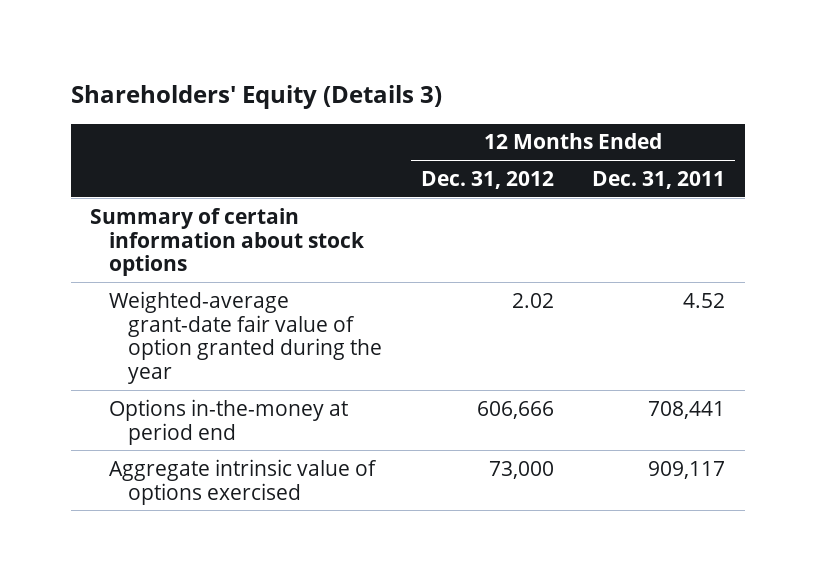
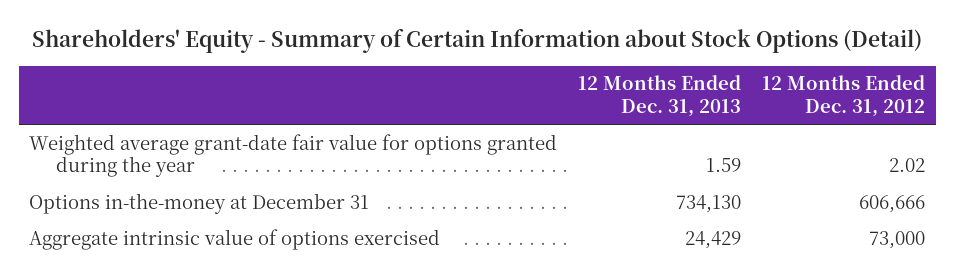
- Shareholders' Equity (Details 3)
+ Shareholders' Equity - Summary of Certain Information about Stock Options (Detail)
- | 12 Months Ended Dec. 31, 2012 | 12 Months Ended Dec. 31, 2011
+ | 12 Months Ended Dec. 31, 2013 | 12 Months Ended Dec. 31, 2012
- Summary of certain information about stock options
- Weighted-average grant-date fair value of option granted during the year | 2.02 | 4.52
- Options in-the-money at period end | 606,666 | 708,441
+ Weighted average grant-date fair value for options granted during the year | 1.59 | 2.02
+ Options in-the-money at December 31 | 734,130 | 606,666

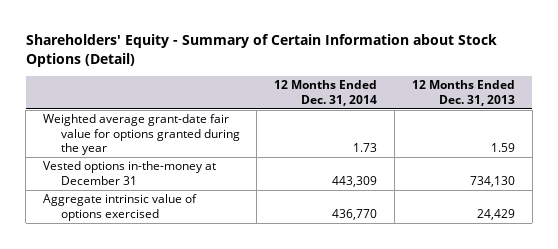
- | 12 Months Ended Dec. 31, 2013 | 12 Months Ended Dec. 31, 2012
+ | 12 Months Ended Dec. 31, 2014 | 12 Months Ended Dec. 31, 2013
- Options in-the-money at December 31 | 734,130 | 606,666
+ Vested options in-the-money at December 31 | 443,309 | 734,130

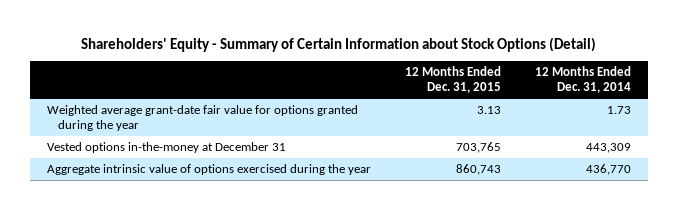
- | 12 Months Ended Dec. 31, 2014 | 12 Months Ended Dec. 31, 2013
+ | 12 Months Ended Dec. 31, 2015 | 12 Months Ended Dec. 31, 2014
- Aggregate intrinsic value of options exercised | 436,770 | 24,429
+ Aggregate intrinsic value of options exercised during the year | 860,743 | 436,770

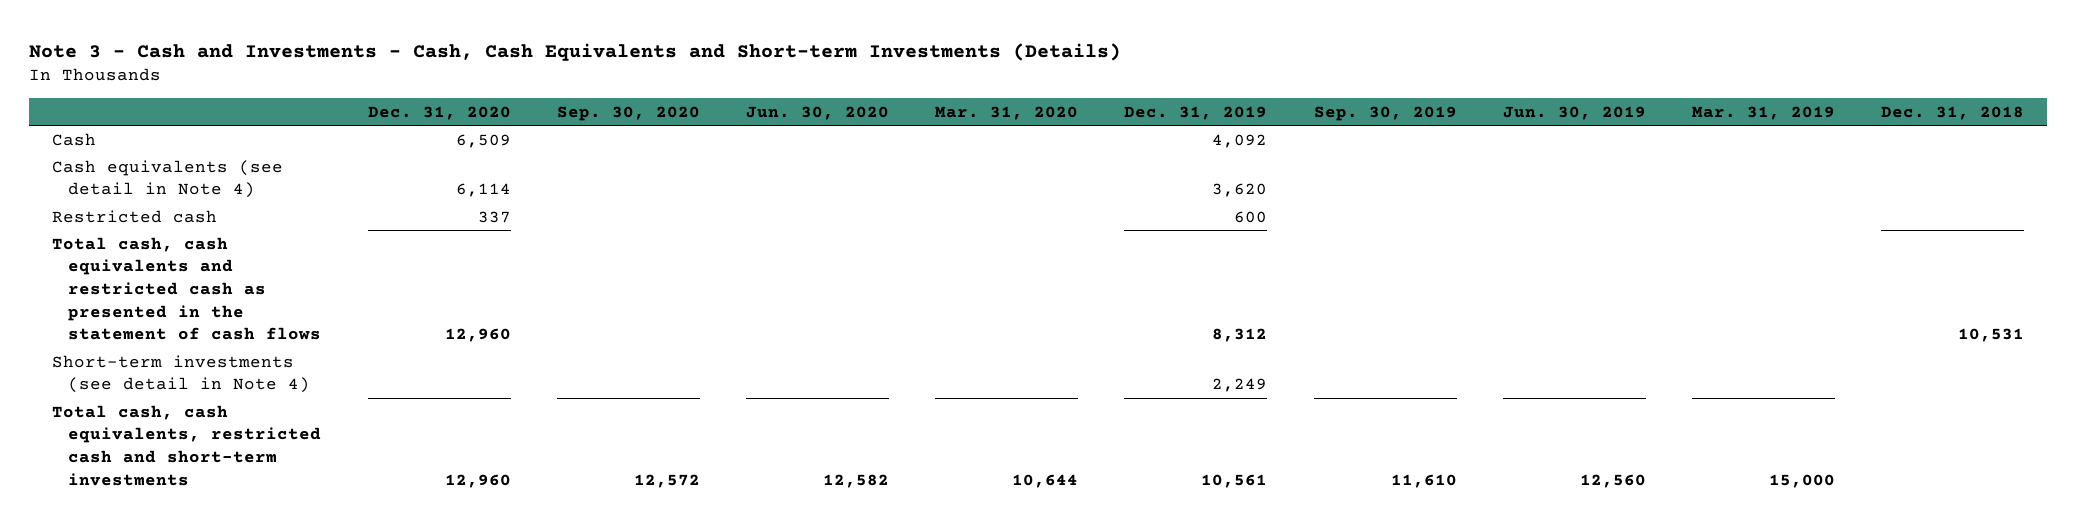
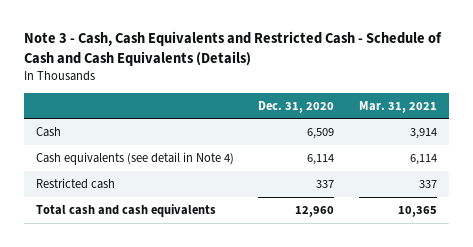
- Note 3 - Cash and Investments - Cash, Cash Equivalents and Short-term Investments (Details)
+ Note 3 - Cash, Cash Equivalents and Restricted Cash - Schedule of Cash and Cash Equivalents (Details)
- | Dec. 31, 2020 | Sep. 30, 2020 | Jun. 30, 2020 | Mar. 31, 2020 | Dec. 31, 2019 | Sep. 30, 2019 | Jun. 30, 2019 | Mar. 31, 2019 | Dec. 31, 2018
+ | Dec. 31, 2020 | Mar. 31, 2021
- Total cash, cash equivalents and restricted cash as presented in the statement of cash flows | 12,960 | | | | 8,312 | | | | 10,531
- Short-term investments (see detail in Note 4) | | | | | 2,249 | | | |
- Total cash, cash equivalents, restricted cash and short-term investments | 12,960 | 12,572 | 12,582 | 10,644 | 10,561 | 11,610 | 12,560 | 15,000 |
+ Total cash and cash equivalents | 12,960 | 10,365

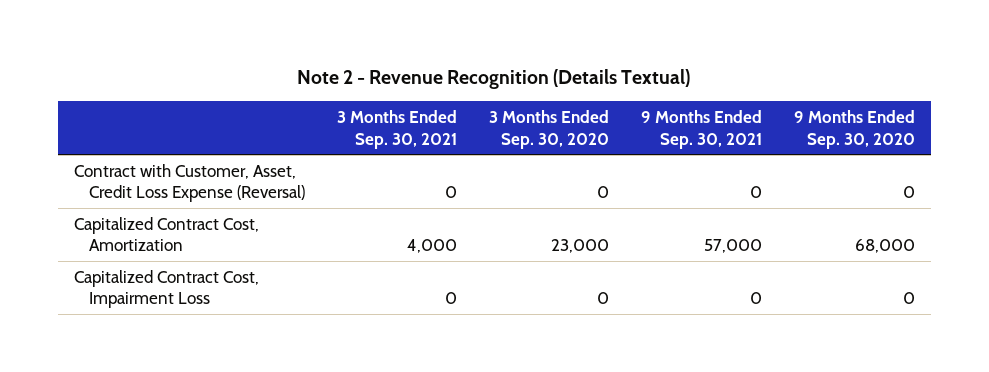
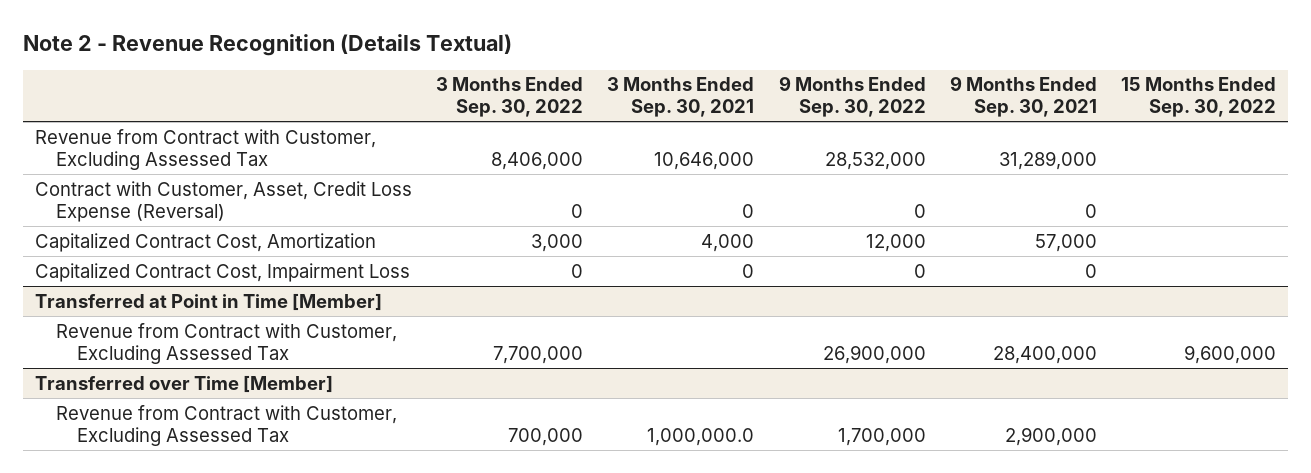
- | 3 Months Ended Sep. 30, 2021 | 3 Months Ended Sep. 30, 2020 | 9 Months Ended Sep. 30, 2021 | 9 Months Ended Sep. 30, 2020
+ | 3 Months Ended Sep. 30, 2022 | 3 Months Ended Sep. 30, 2021 | 9 Months Ended Sep. 30, 2022 | 9 Months Ended Sep. 30, 2021 | 15 Months Ended Sep. 30, 2022
+ Revenue from Contract with Customer, Excluding Assessed Tax | 8,406,000 | 10,646,000 | 28,532,000 | 31,289,000 |
+ Transferred at Point in Time [Member]
+ Revenue from Contract with Customer, Excluding Assessed Tax | 7,700,000 | | 26,900,000 | 28,400,000 | 9,600,000
+ Transferred over Time [Member]
+ Revenue from Contract with Customer, Excluding Assessed Tax | 700,000 | 1,000,000.0 | 1,700,000 | 2,900,000 |

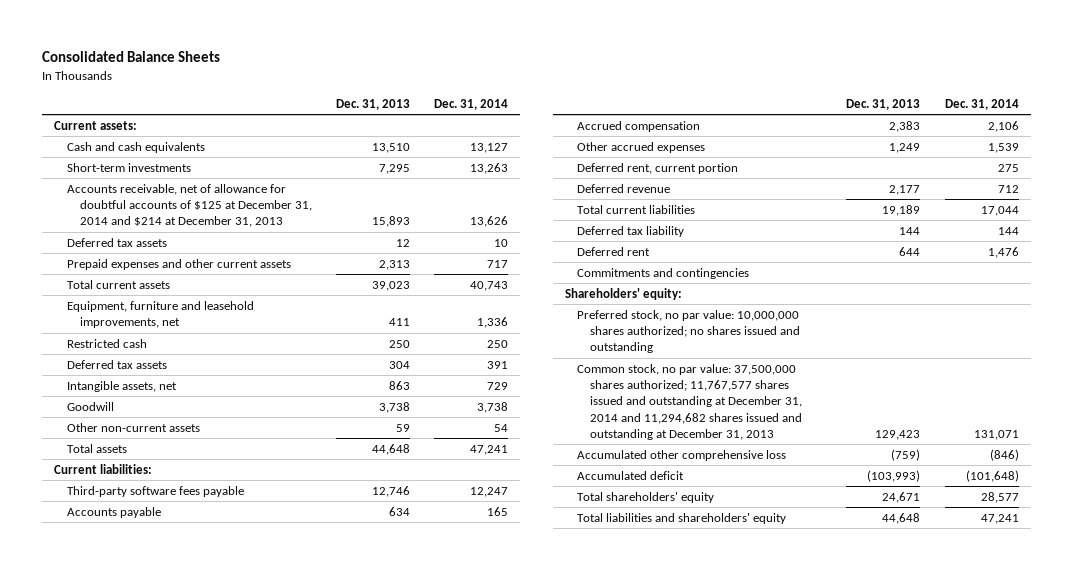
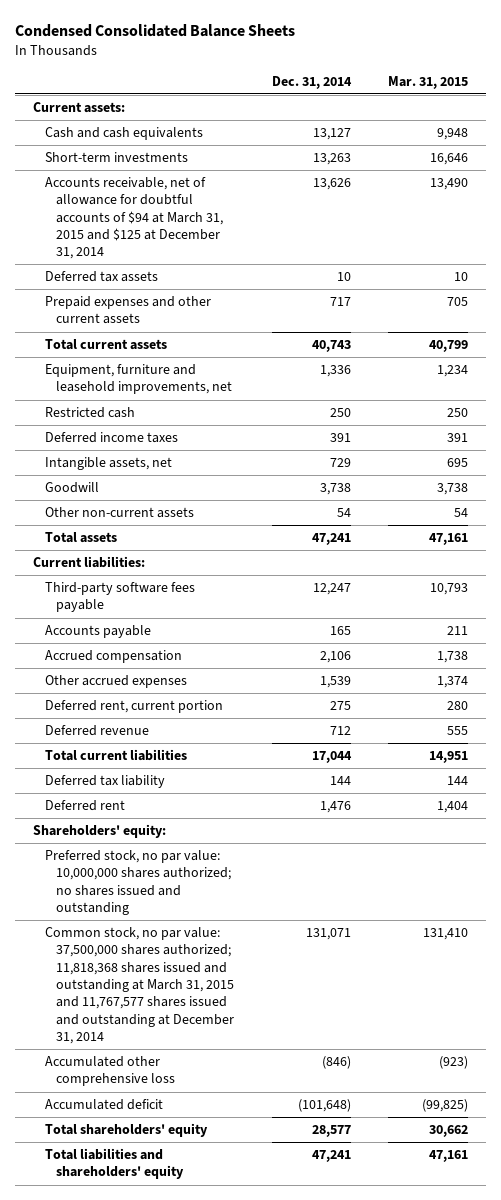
- Consolidated Balance Sheets
+ Condensed Consolidated Balance Sheets
- | Dec. 31, 2013 | Dec. 31, 2014
+ | Dec. 31, 2014 | Mar. 31, 2015
- Accounts receivable, net of allowance for doubtful accounts of $125 at December 31, 2014 and $214 at December 31, 2013 | 15,893 | 13,626
+ Accounts receivable, net of allowance for doubtful accounts of $94 at March 31, 2015 and $125 at December 31, 2014 | 13,626 | 13,490
- Deferred tax assets | 304 | 391
+ Deferred income taxes | 391 | 391
- Commitments and contingencies
- Common stock, no par value: 37,500,000 shares authorized; 11,767,577 shares issued and outstanding at December 31, 2014 and 11,294,682 shares issued and outstanding at December 31, 2013 | 129,423 | 131,071
+ Common stock, no par value: 37,500,000 shares authorized; 11,818,368 shares issued and outstanding at March 31, 2015 and 11,767,577 shares issued and outstanding at December 31, 2014 | 131,071 | 131,410

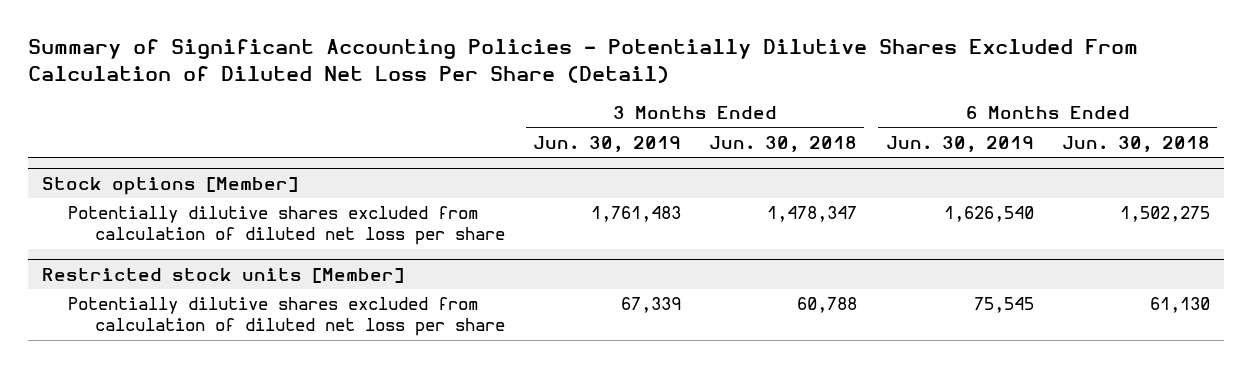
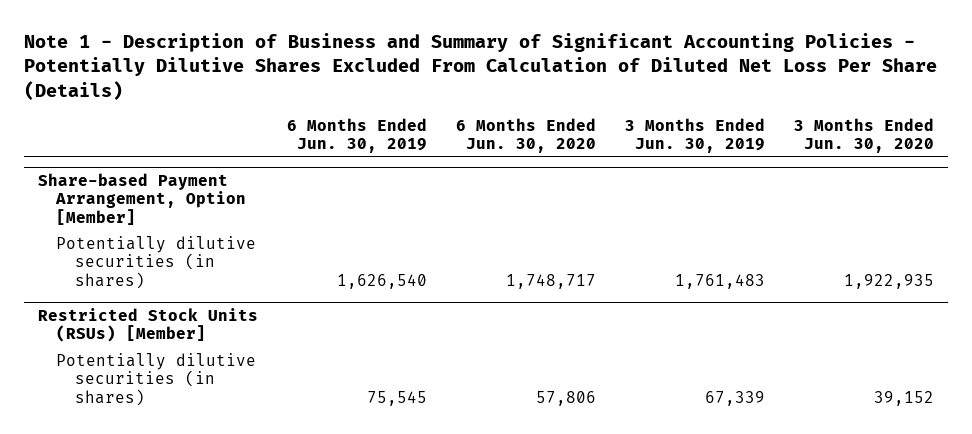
- Summary of Significant Accounting Policies - Potentially Dilutive Shares Excluded From Calculation of Diluted Net Loss Per Share (Detail)
+ Note 1 - Description of Business and Summary of Significant Accounting Policies - Potentially Dilutive Shares Excluded From Calculation of Diluted Net Loss Per Share (Details)
- | 3 Months Ended Jun. 30, 2019 | 3 Months Ended Jun. 30, 2018 | 6 Months Ended Jun. 30, 2019 | 6 Months Ended Jun. 30, 2018
+ | 6 Months Ended Jun. 30, 2019 | 6 Months Ended Jun. 30, 2020 | 3 Months Ended Jun. 30, 2019 | 3 Months Ended Jun. 30, 2020
- Stock options [Member]
- Potentially dilutive shares excluded from calculation of diluted net loss per share | 1,761,483 | 1,478,347 | 1,626,540 | 1,502,275
- Restricted stock units [Member]
- Potentially dilutive shares excluded from calculation of diluted net loss per share | 67,339 | 60,788 | 75,545 | 61,130
+ Share-based Payment Arrangement, Option [Member]
+ Potentially dilutive securities (in shares) | 1,626,540 | 1,748,717 | 1,761,483 | 1,922,935
+ Restricted Stock Units (RSUs) [Member]
+ Potentially dilutive securities (in shares) | 75,545 | 57,806 | 67,339 | 39,152

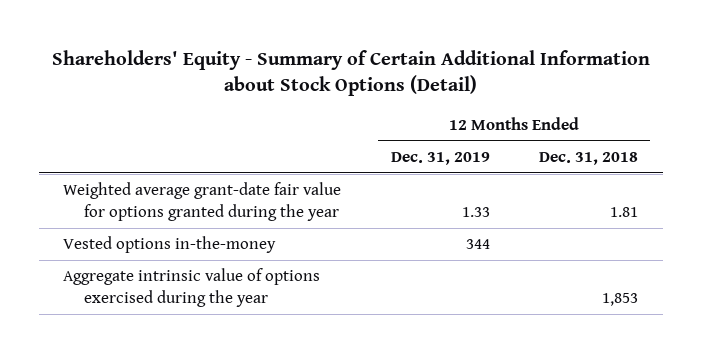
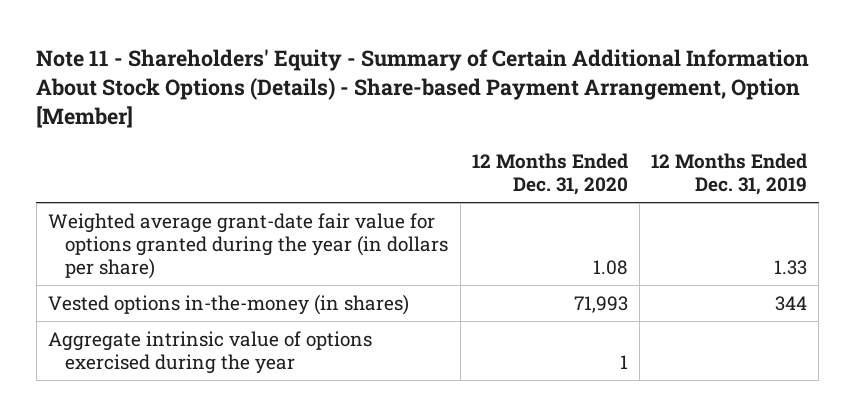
- Shareholders' Equity - Summary of Certain Additional Information about Stock Options (Detail)
+ Note 11 - Shareholders' Equity - Summary of Certain Additional Information About Stock Options (Details) - Share-based Payment Arrangement, Option [Member]
- | 12 Months Ended Dec. 31, 2019 | 12 Months Ended Dec. 31, 2018
+ | 12 Months Ended Dec. 31, 2020 | 12 Months Ended Dec. 31, 2019
- Weighted average grant-date fair value for options granted during the year | 1.33 | 1.81
- Vested options in-the-money | 344 |
+ Weighted average grant-date fair value for options granted during the year (in dollars per share) | 1.08 | 1.33
+ Vested options in-the-money (in shares) | 71,993 | 344

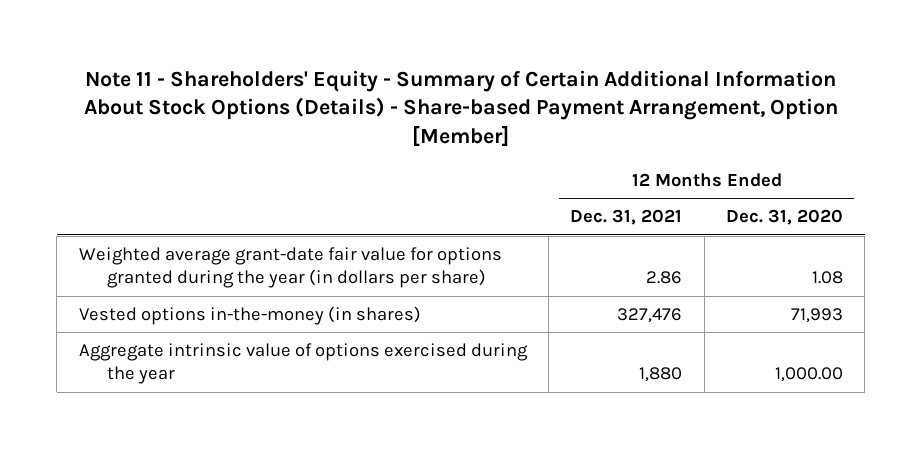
- | 12 Months Ended Dec. 31, 2020 | 12 Months Ended Dec. 31, 2019
+ | 12 Months Ended Dec. 31, 2021 | 12 Months Ended Dec. 31, 2020
- Aggregate intrinsic value of options exercised during the year | 1 |
+ Aggregate intrinsic value of options exercised during the year | 1,880 | 1,000.00

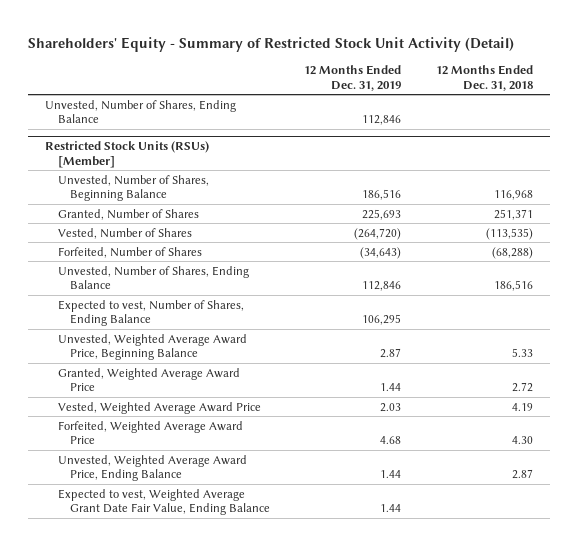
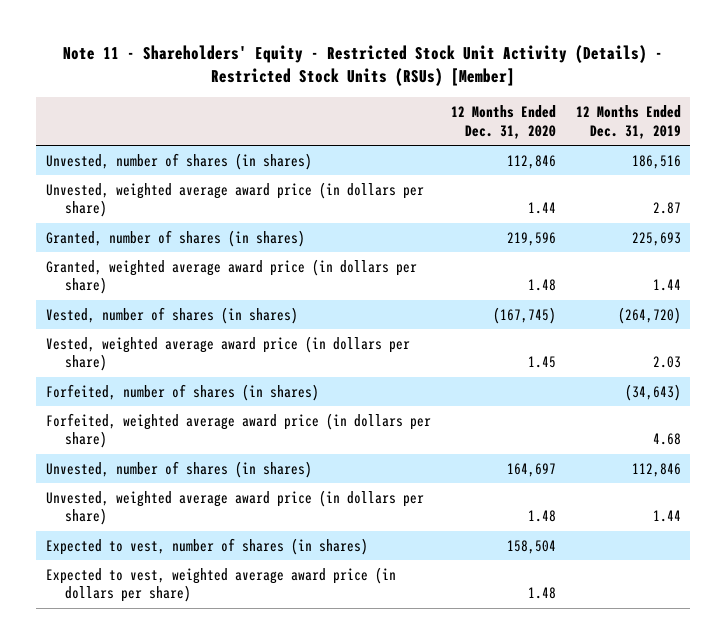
- Shareholders' Equity - Summary of Restricted Stock Unit Activity (Detail)
+ Note 11 - Shareholders' Equity - Restricted Stock Unit Activity (Details) - Restricted Stock Units (RSUs) [Member]
- | 12 Months Ended Dec. 31, 2019 | 12 Months Ended Dec. 31, 2018
+ | 12 Months Ended Dec. 31, 2020 | 12 Months Ended Dec. 31, 2019
- Unvested, Number of Shares, Ending Balance | 112,846 |
- Restricted Stock Units (RSUs) [Member]
- Unvested, Number of Shares, Beginning Balance | 186,516 | 116,968
- Granted, Number of Shares | 225,693 | 251,371
- Vested, Number of Shares | (264,720) | (113,535)
- Forfeited, Number of Shares | (34,643) | (68,288)
- Unvested, Number of Shares, Ending Balance | 112,846 | 186,516
- Expected to vest, Number of Shares, Ending Balance | 106,295 |
- Unvested, Weighted Average Award Price, Beginning Balance | 2.87 | 5.33
- Granted, Weighted Average Award Price | 1.44 | 2.72
- Vested, Weighted Average Award Price | 2.03 | 4.19
- Forfeited, Weighted Average Award Price | 4.68 | 4.30
- Unvested, Weighted Average Award Price, Ending Balance | 1.44 | 2.87
- Expected to vest, Weighted Average Grant Date Fair Value, Ending Balance | 1.44 |
+ Unvested, number of shares (in shares) | 112,846 | 186,516
+ Unvested, weighted average award price (in dollars per share) | 1.44 | 2.87
+ Granted, number of shares (in shares) | 219,596 | 225,693
+ Granted, weighted average award price (in dollars per share) | 1.48 | 1.44
+ Vested, number of shares (in shares) | (167,745) | (264,720)
+ Vested, weighted average award price (in dollars per share) | 1.45 | 2.03
+ Forfeited, number of shares (in shares) | | (34,643)
+ Forfeited, weighted average award price (in dollars per share) | | 4.68
+ Unvested, number of shares (in shares) | 164,697 | 112,846
+ Unvested, weighted average award price (in dollars per share) | 1.48 | 1.44
+ Expected to vest, number of shares (in shares) | 158,504 |
+ Expected to vest, weighted average award price (in dollars per share) | 1.48 |

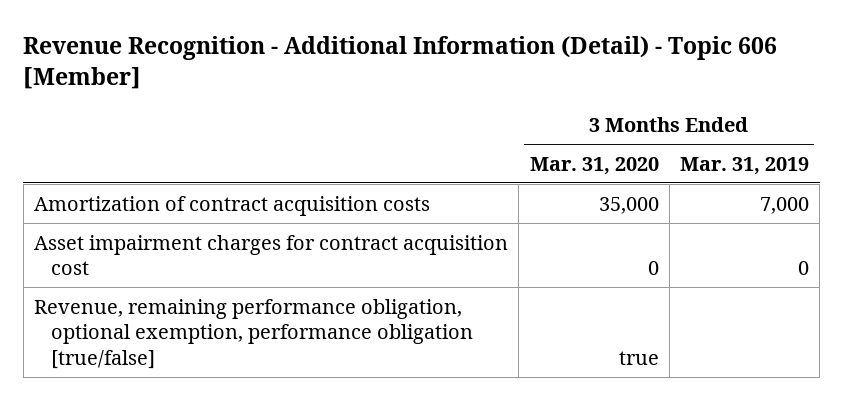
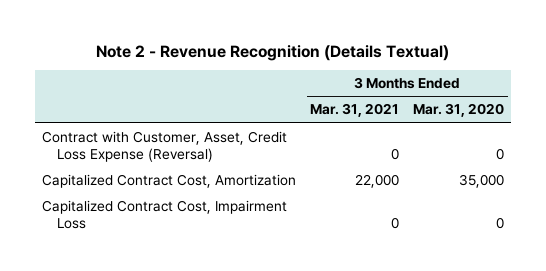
- Revenue Recognition - Additional Information (Detail) - Topic 606 [Member]
+ Note 2 - Revenue Recognition (Details Textual)
- | 3 Months Ended Mar. 31, 2020 | 3 Months Ended Mar. 31, 2019
+ | 3 Months Ended Mar. 31, 2021 | 3 Months Ended Mar. 31, 2020
- Amortization of contract acquisition costs | 35,000 | 7,000
- Asset impairment charges for contract acquisition cost | 0 | 0
- Revenue, remaining performance obligation, optional exemption, performance obligation [true/false] | true |
+ Contract with Customer, Asset, Credit Loss Expense (Reversal) | 0 | 0
+ Capitalized Contract Cost, Amortization | 22,000 | 35,000
+ Capitalized Contract Cost, Impairment Loss | 0 | 0

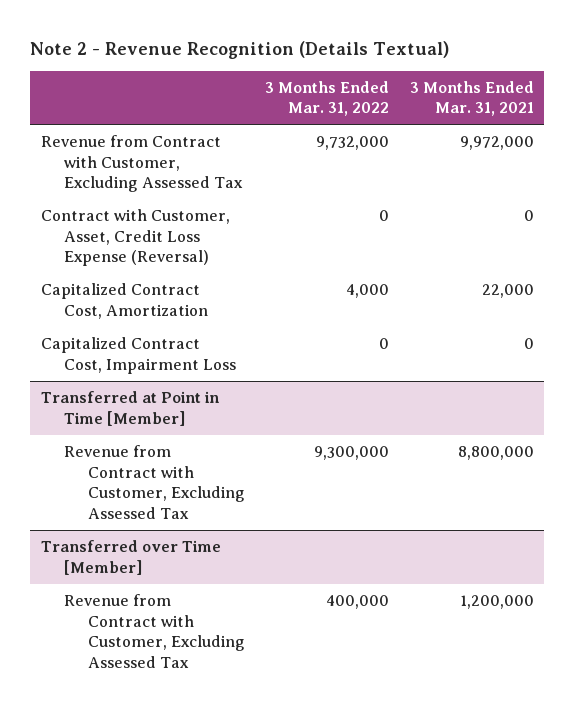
- | 3 Months Ended Mar. 31, 2021 | 3 Months Ended Mar. 31, 2020
+ | 3 Months Ended Mar. 31, 2022 | 3 Months Ended Mar. 31, 2021
+ Revenue from Contract with Customer, Excluding Assessed Tax | 9,732,000 | 9,972,000
+ Transferred at Point in Time [Member]
+ Revenue from Contract with Customer, Excluding Assessed Tax | 9,300,000 | 8,800,000
+ Transferred over Time [Member]
+ Revenue from Contract with Customer, Excluding Assessed Tax | 400,000 | 1,200,000

